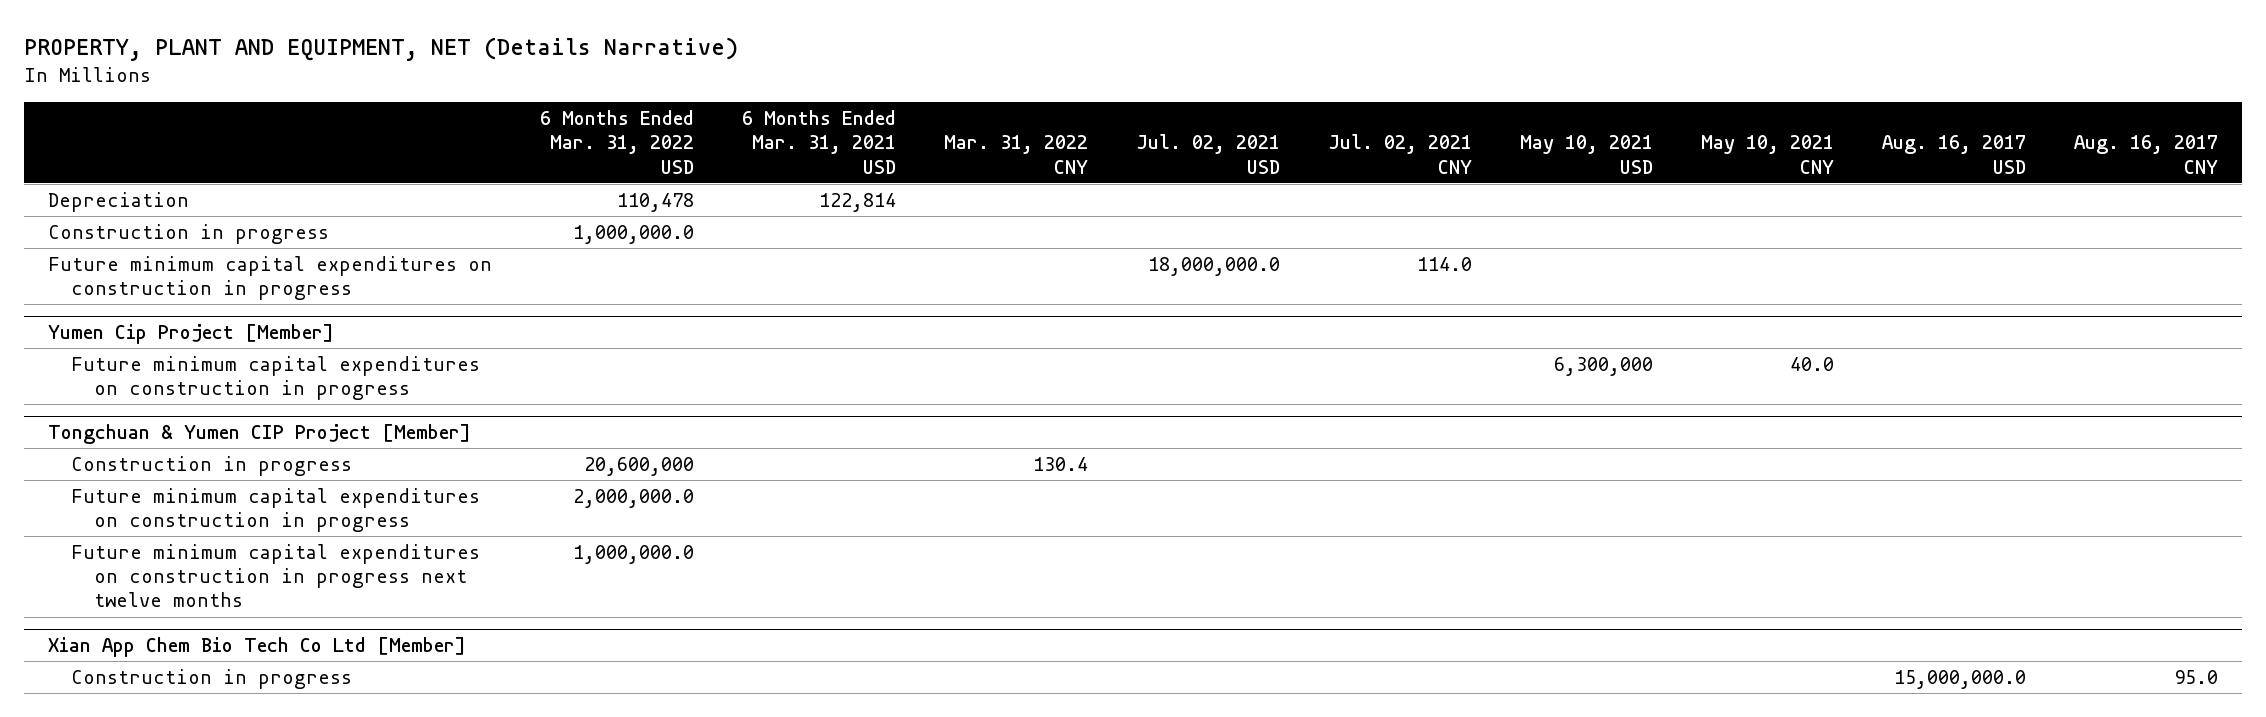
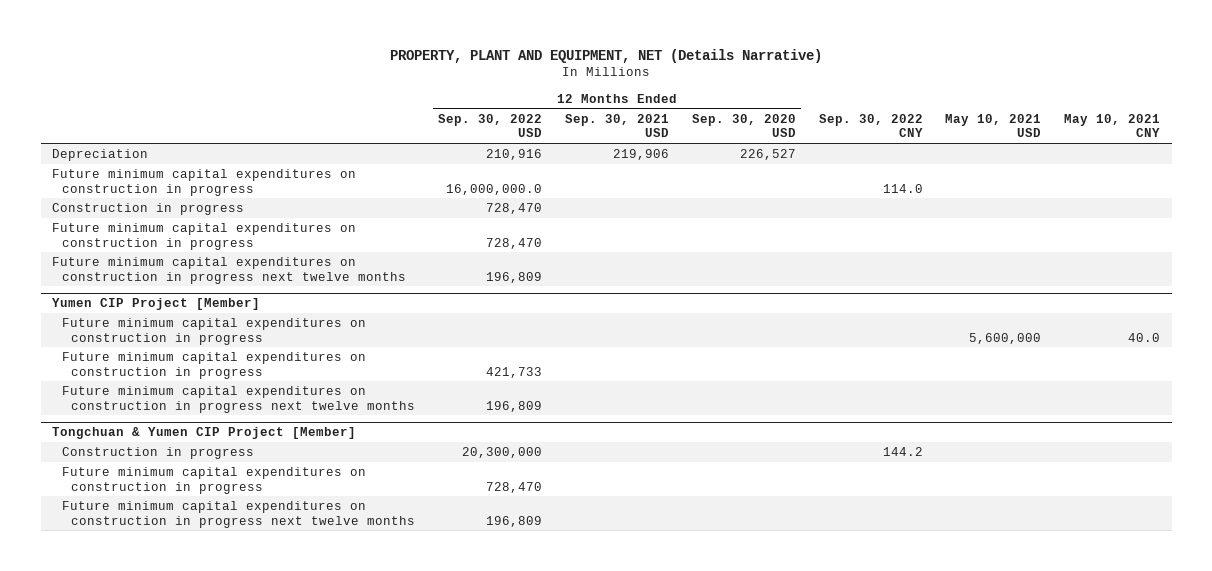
- | 6 Months Ended Mar. 31, 2022 USD | 6 Months Ended Mar. 31, 2021 USD | Mar. 31, 2022 CNY | Jul. 02, 2021 USD | Jul. 02, 2021 CNY | May 10, 2021 USD | May 10, 2021 CNY | Aug. 16, 2017 USD | Aug. 16, 2017 CNY
+ | 12 Months Ended Sep. 30, 2022 USD | 12 Months Ended Sep. 30, 2021 USD | 12 Months Ended Sep. 30, 2020 USD | Sep. 30, 2022 CNY | May 10, 2021 USD | May 10, 2021 CNY
+ Future minimum capital expenditures on construction in progress | 16,000,000.0 | | | 114.0 | |
- Yumen Cip Project [Member]
- Future minimum capital expenditures on construction in progress | | | | | | 6,300,000 | 40.0 | |
+ Future minimum capital expenditures on construction in progress next twelve months | 196,809 | | | | |
+ Yumen CIP Project [Member]
+ Future minimum capital expenditures on construction in progress | | | | | 5,600,000 | 40.0
+ Future minimum capital expenditures on construction in progress | 421,733 | | | | |
+ Future minimum capital expenditures on construction in progress next twelve months | 196,809 | | | | |
- Xian App Chem Bio Tech Co Ltd [Member]
- Construction in progress | | | | | | | | 15,000,000.0 | 95.0

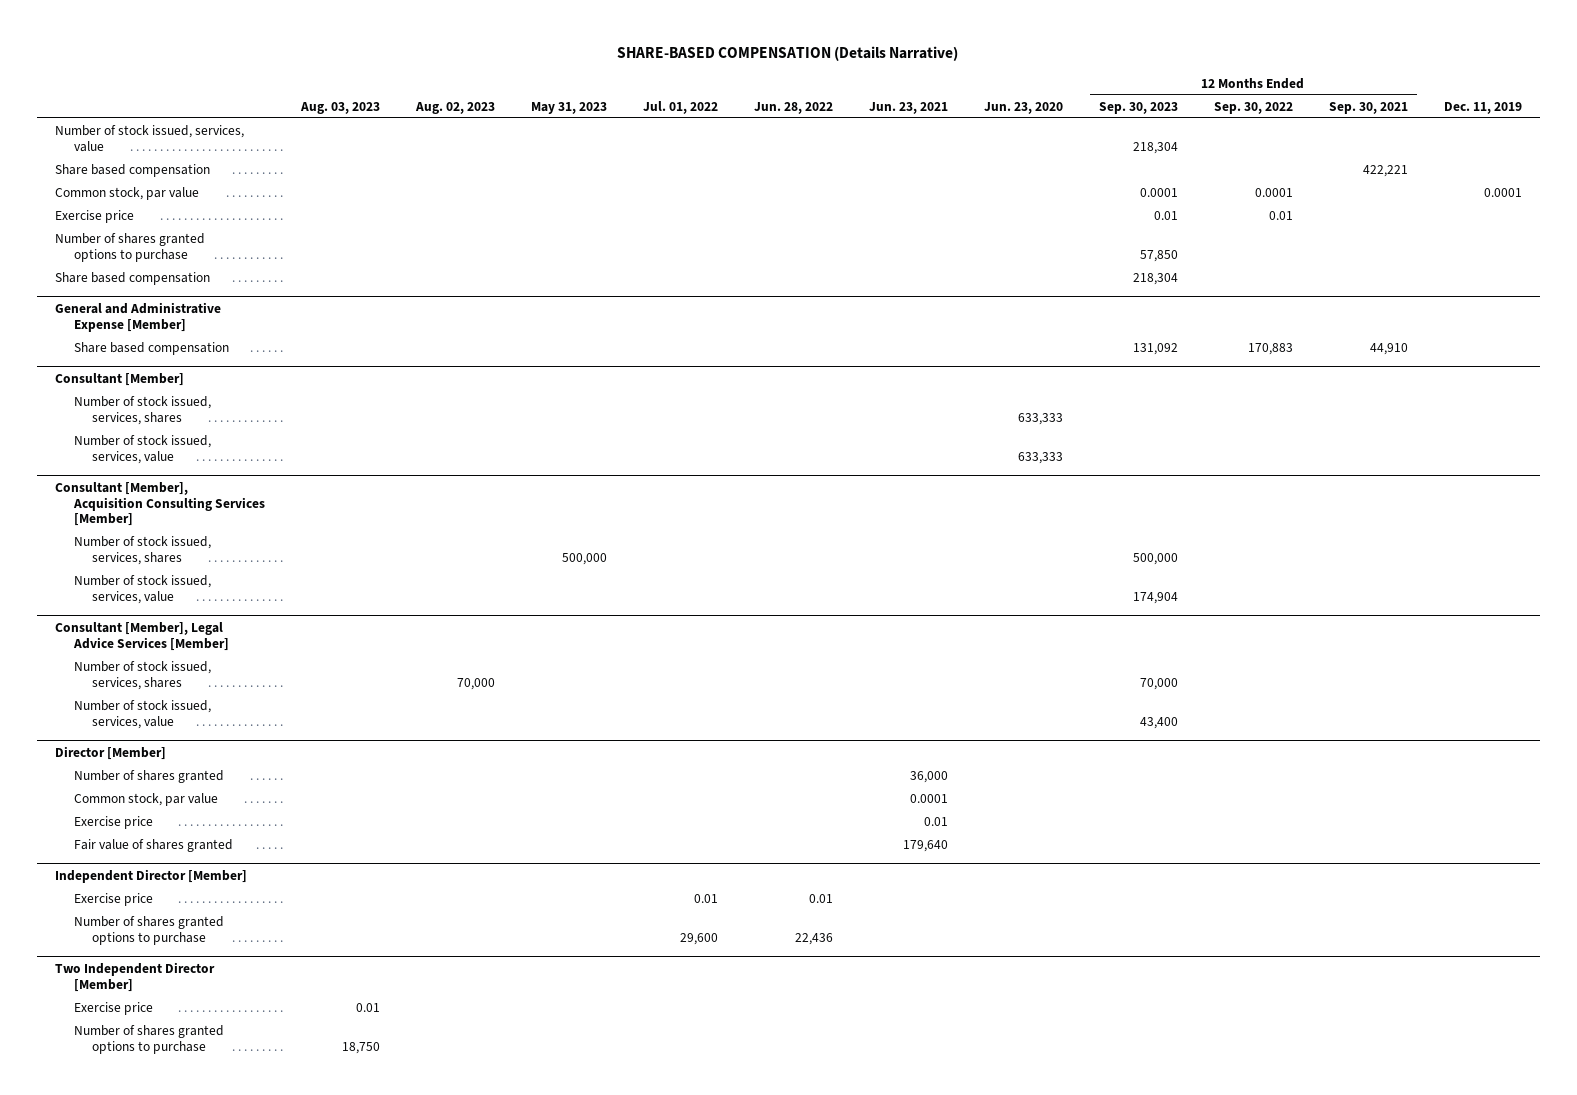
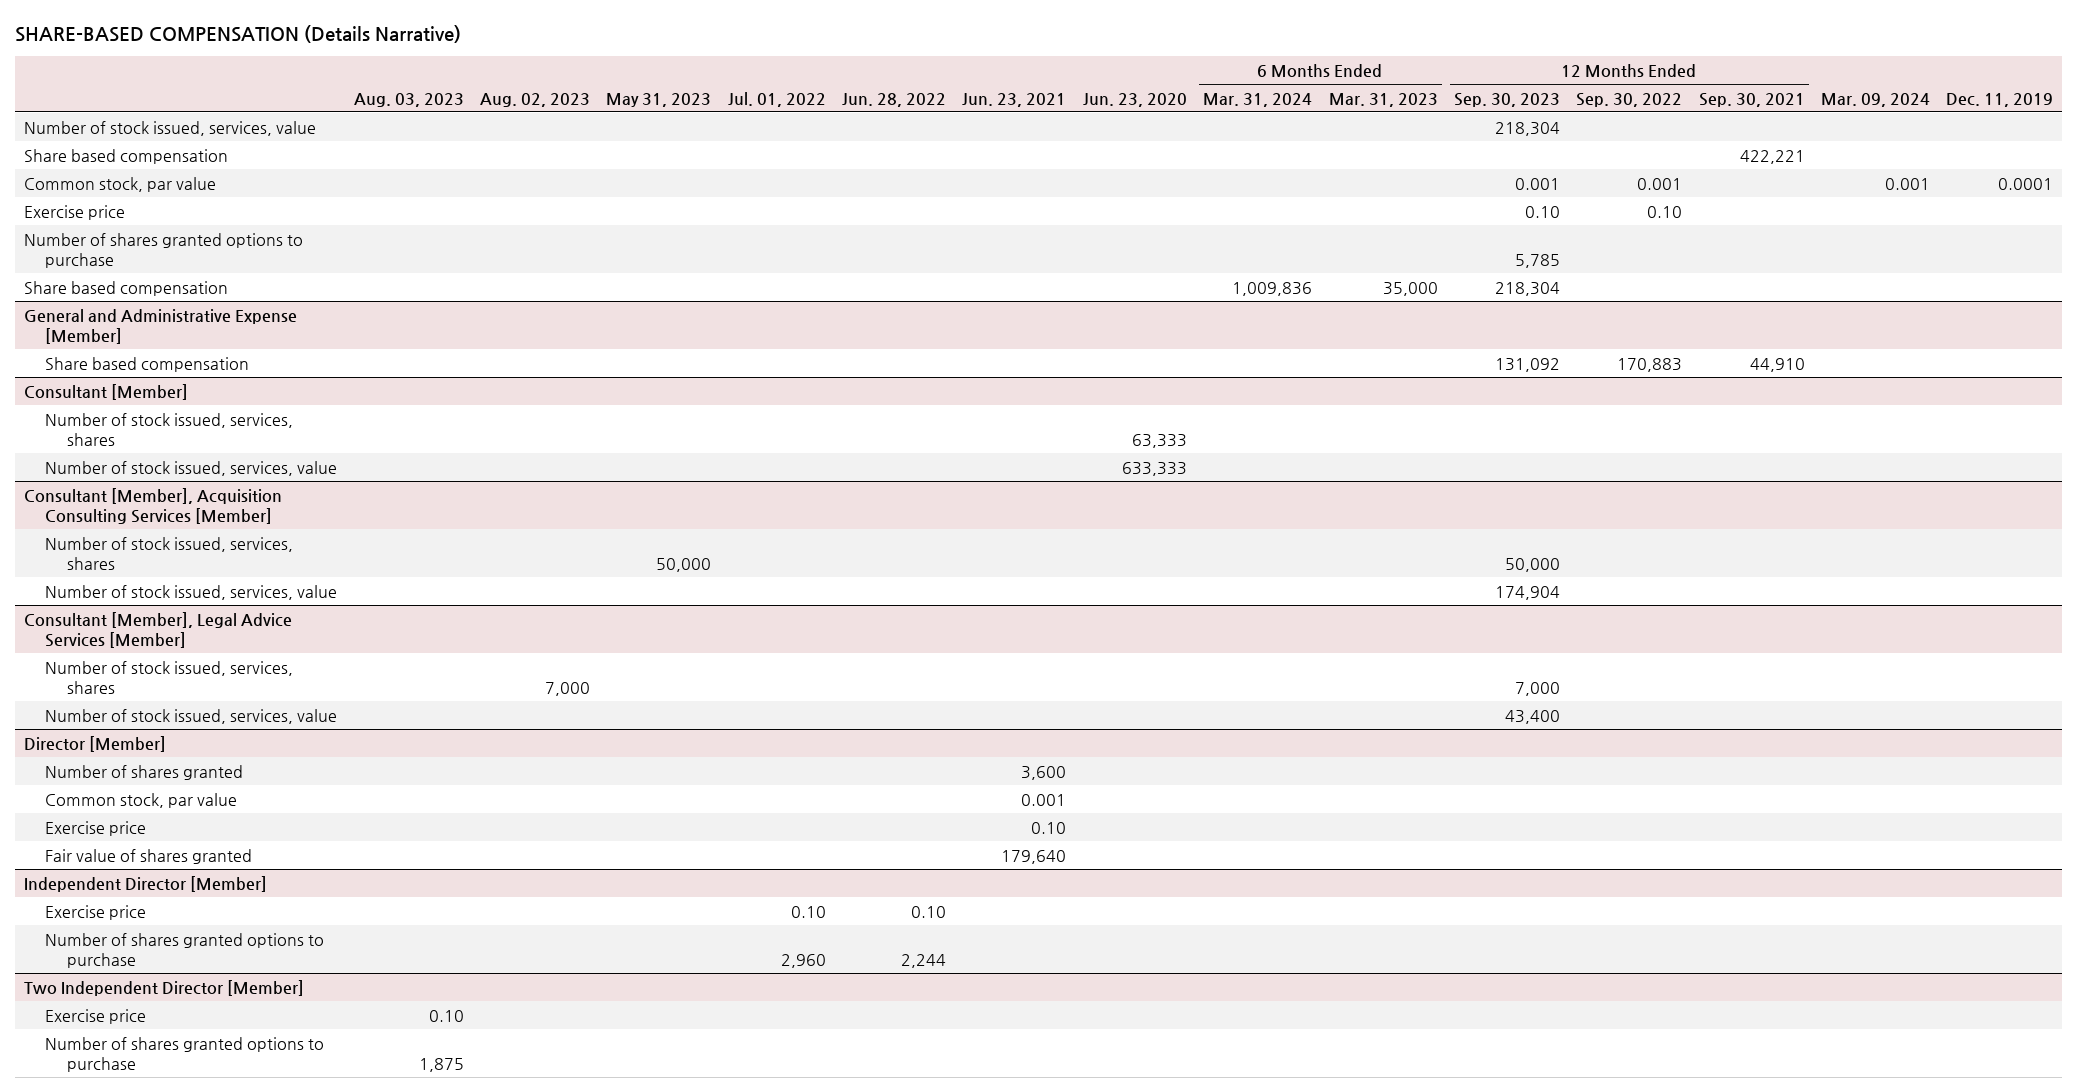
- | Aug. 03, 2023 | Aug. 02, 2023 | May 31, 2023 | Jul. 01, 2022 | Jun. 28, 2022 | Jun. 23, 2021 | Jun. 23, 2020 | 12 Months Ended Sep. 30, 2023 | 12 Months Ended Sep. 30, 2022 | 12 Months Ended Sep. 30, 2021 | Dec. 11, 2019
+ | Aug. 03, 2023 | Aug. 02, 2023 | May 31, 2023 | Jul. 01, 2022 | Jun. 28, 2022 | Jun. 23, 2021 | Jun. 23, 2020 | 6 Months Ended Mar. 31, 2024 | 6 Months Ended Mar. 31, 2023 | 12 Months Ended Sep. 30, 2023 | 12 Months Ended Sep. 30, 2022 | 12 Months Ended Sep. 30, 2021 | Mar. 09, 2024 | Dec. 11, 2019
- Common stock, par value | | | | | | | | 0.0001 | 0.0001 | | 0.0001
- Exercise price | | | | | | | | 0.01 | 0.01 | |
- Number of shares granted options to purchase | | | | | | | | 57,850 | | |
+ Common stock, par value | | | | | | | | | | 0.001 | 0.001 | | 0.001 | 0.0001
+ Exercise price | | | | | | | | | | 0.10 | 0.10 | | |
+ Number of shares granted options to purchase | | | | | | | | | | 5,785 | | | |
@ Consultant [Member]
- Number of stock issued, services, shares | | | | | | | 633,333 | | | |
+ Number of stock issued, services, shares | | | | | | | 63,333 | | | | | | |
@ Consultant [Member], Acquisition Consulting Services [Member]
- Number of stock issued, services, shares | | | 500,000 | | | | | 500,000 | | |
+ Number of stock issued, services, shares | | | 50,000 | | | | | | | 50,000 | | | |
@ Consultant [Member], Legal Advice Services [Member]
- Number of stock issued, services, shares | | 70,000 | | | | | | 70,000 | | |
+ Number of stock issued, services, shares | | 7,000 | | | | | | | | 7,000 | | | |
@ Director [Member]
- Number of shares granted | | | | | | 36,000 | | | | |
- Common stock, par value | | | | | | 0.0001 | | | | |
- Exercise price | | | | | | 0.01 | | | | |
+ Number of shares granted | | | | | | 3,600 | | | | | | | |
+ Common stock, par value | | | | | | 0.001 | | | | | | | |
+ Exercise price | | | | | | 0.10 | | | | | | | |
@ Independent Director [Member]
- Exercise price | | | | 0.01 | 0.01 | | | | | |
- Number of shares granted options to purchase | | | | 29,600 | 22,436 | | | | | |
+ Exercise price | | | | 0.10 | 0.10 | | | | | | | | |
+ Number of shares granted options to purchase | | | | 2,960 | 2,244 | | | | | | | | |
@ Two Independent Director [Member]
- Exercise price | 0.01 | | | | | | | | | |
- Number of shares granted options to purchase | 18,750 | | | | | | | | | |
+ Exercise price | 0.10 | | | | | | | | | | | | |
+ Number of shares granted options to purchase | 1,875 | | | | | | | | | | | | |

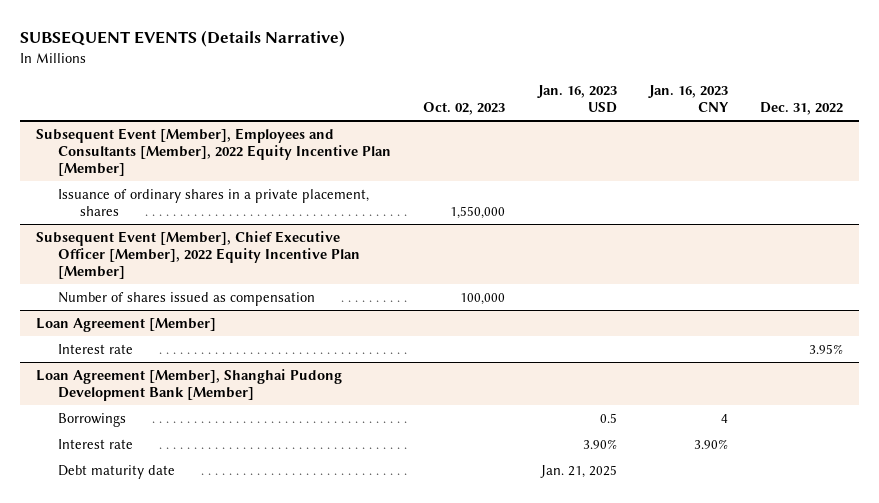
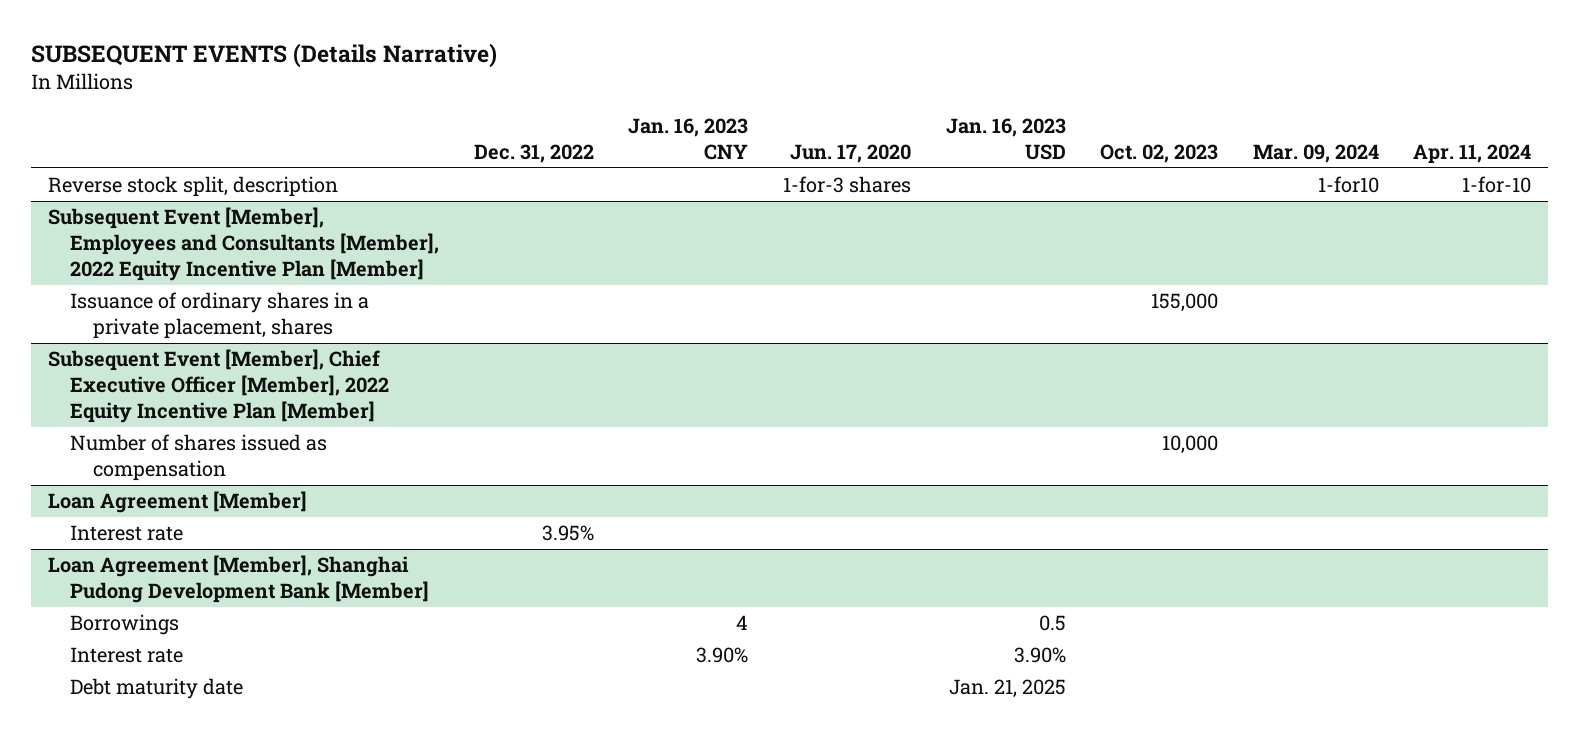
- | Oct. 02, 2023 | Jan. 16, 2023 USD | Jan. 16, 2023 CNY | Dec. 31, 2022
+ | Dec. 31, 2022 | Jan. 16, 2023 CNY | Jun. 17, 2020 | Jan. 16, 2023 USD | Oct. 02, 2023 | Mar. 09, 2024 | Apr. 11, 2024
+ Reverse stock split, description | | | 1-for-3 shares | | | 1-for10 | 1-for-10
@ Subsequent Event [Member], Employees and Consultants [Member], 2022 Equity Incentive Plan [Member]
- Issuance of ordinary shares in a private placement, shares | 1,550,000 | | |
+ Issuance of ordinary shares in a private placement, shares | | | | | 155,000 | |
@ Subsequent Event [Member], Chief Executive Officer [Member], 2022 Equity Incentive Plan [Member]
- Number of shares issued as compensation | 100,000 | | |
+ Number of shares issued as compensation | | | | | 10,000 | |

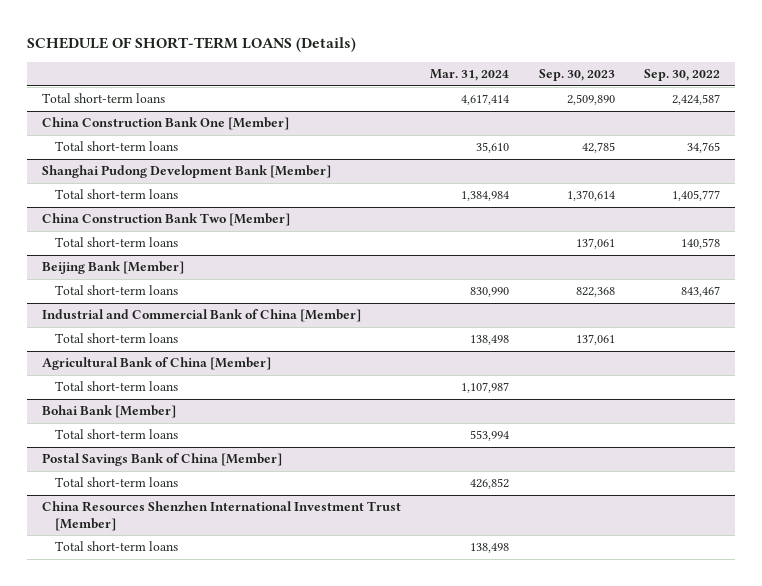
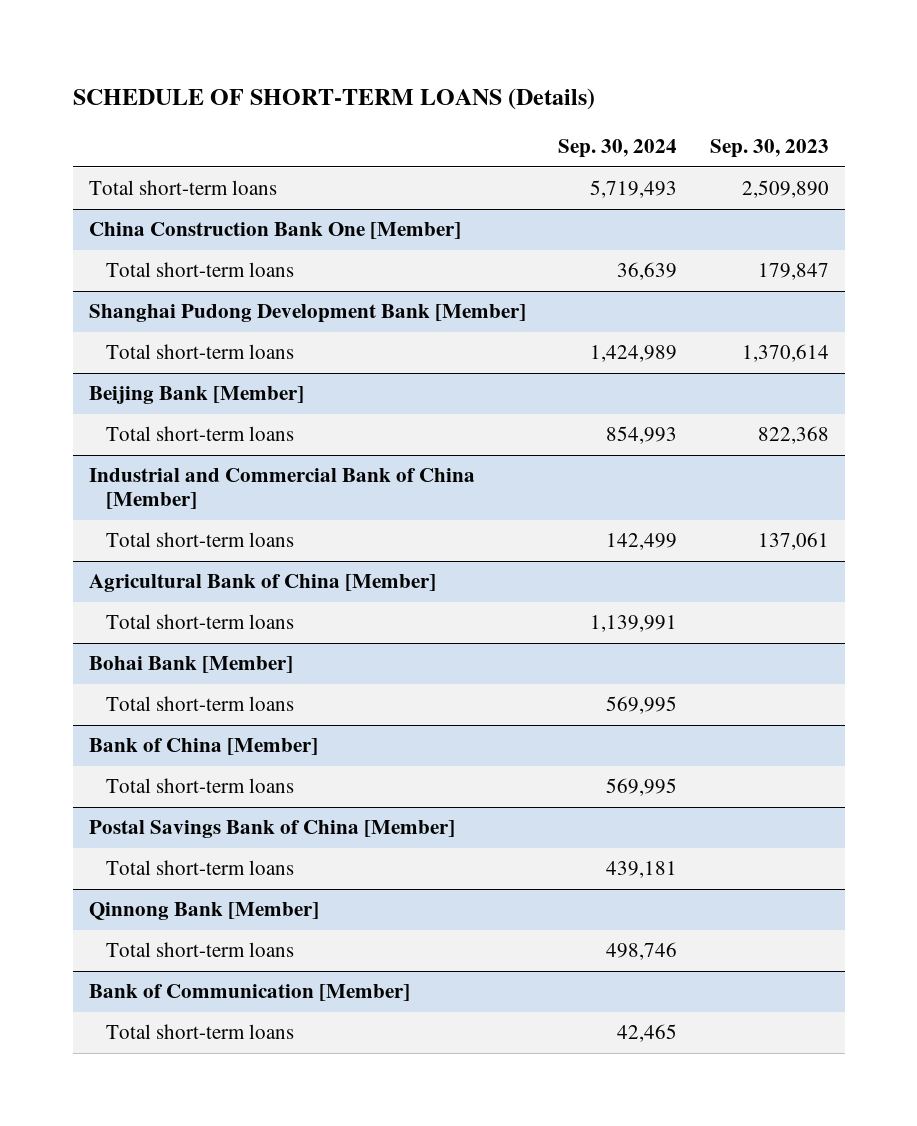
- | Mar. 31, 2024 | Sep. 30, 2023 | Sep. 30, 2022
+ | Sep. 30, 2024 | Sep. 30, 2023
@ China Construction Bank One [Member]
- Total short-term loans | 35,610 | 42,785 | 34,765
+ Total short-term loans | 36,639 | 179,847
- China Construction Bank Two [Member]
- Total short-term loans | | 137,061 | 140,578
+ Bank of China [Member]
+ Total short-term loans | 569,995 |
- China Resources Shenzhen International Investment Trust [Member]
- Total short-term loans | 138,498 | |
+ Qinnong Bank [Member]
+ Total short-term loans | 498,746 |
+ Bank of Communication [Member]
+ Total short-term loans | 42,465 |

